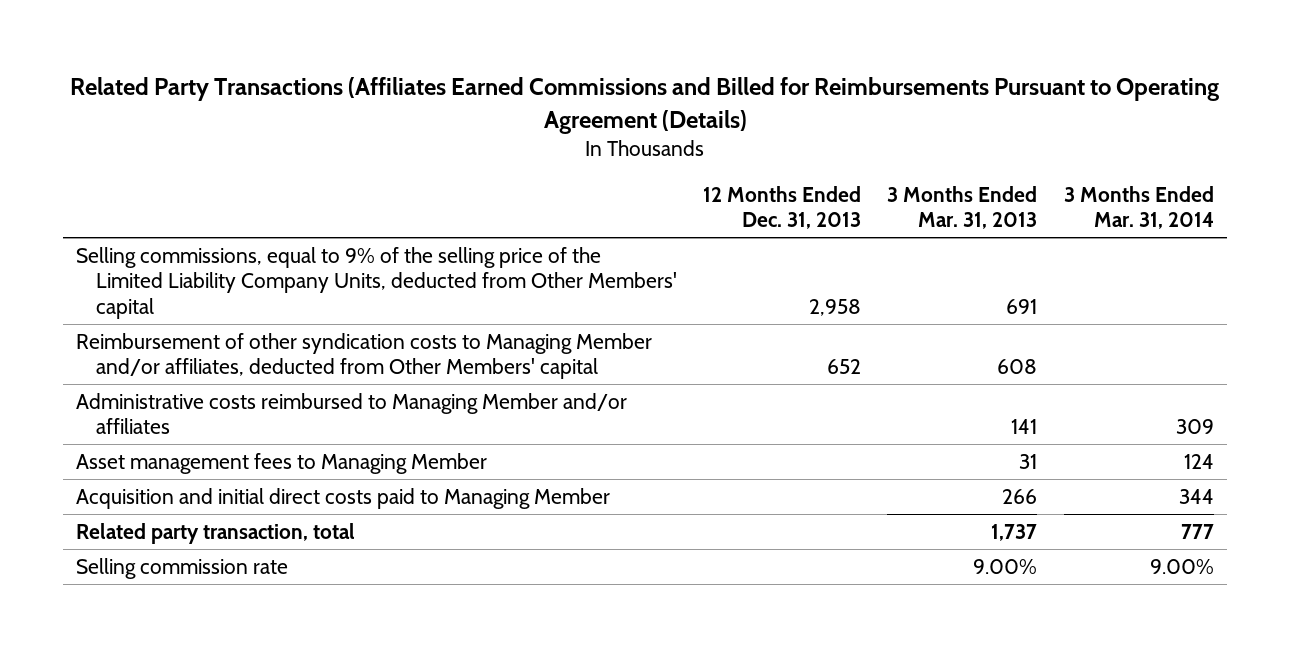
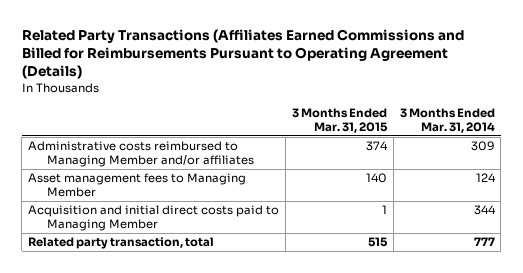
- | 12 Months Ended Dec. 31, 2013 | 3 Months Ended Mar. 31, 2013 | 3 Months Ended Mar. 31, 2014
+ | 3 Months Ended Mar. 31, 2015 | 3 Months Ended Mar. 31, 2014
- Selling commissions, equal to 9% of the selling price of the Limited Liability Company Units, deducted from Other Members' capital | 2,958 | 691 |
- Reimbursement of other syndication costs to Managing Member and/or affiliates, deducted from Other Members' capital | 652 | 608 |
- Selling commission rate | | 9.00% | 9.00%

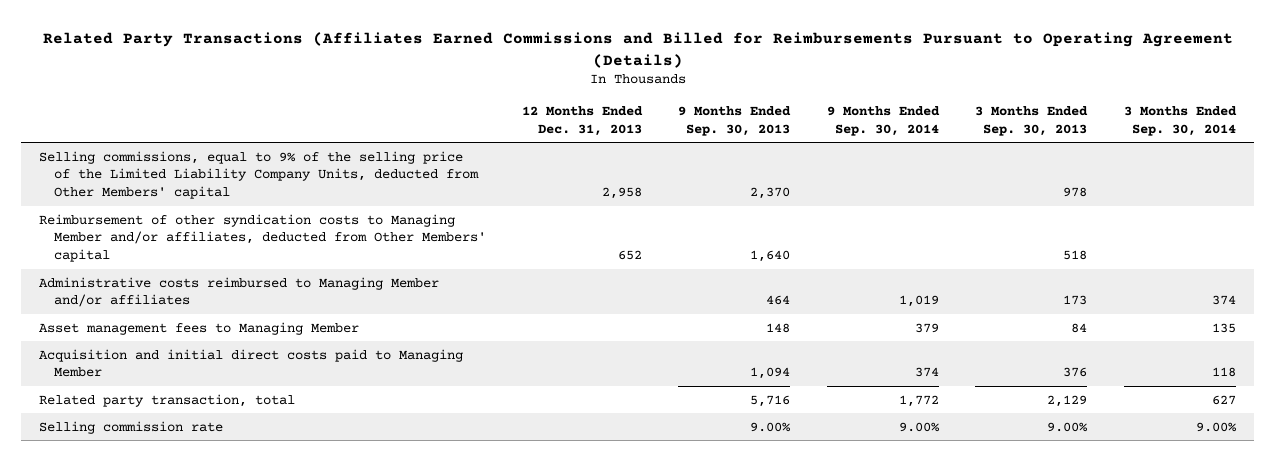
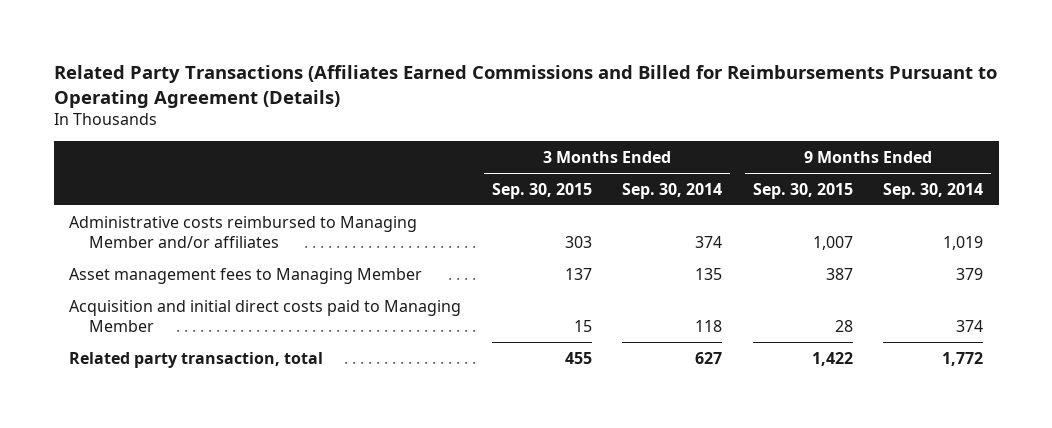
- | 12 Months Ended Dec. 31, 2013 | 9 Months Ended Sep. 30, 2013 | 9 Months Ended Sep. 30, 2014 | 3 Months Ended Sep. 30, 2013 | 3 Months Ended Sep. 30, 2014
+ | 3 Months Ended Sep. 30, 2015 | 3 Months Ended Sep. 30, 2014 | 9 Months Ended Sep. 30, 2015 | 9 Months Ended Sep. 30, 2014
- Selling commissions, equal to 9% of the selling price of the Limited Liability Company Units, deducted from Other Members' capital | 2,958 | 2,370 | | 978 |
- Reimbursement of other syndication costs to Managing Member and/or affiliates, deducted from Other Members' capital | 652 | 1,640 | | 518 |
- Selling commission rate | | 9.00% | 9.00% | 9.00% | 9.00%

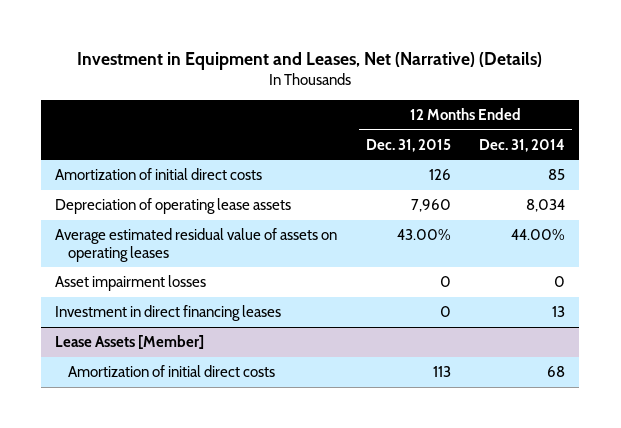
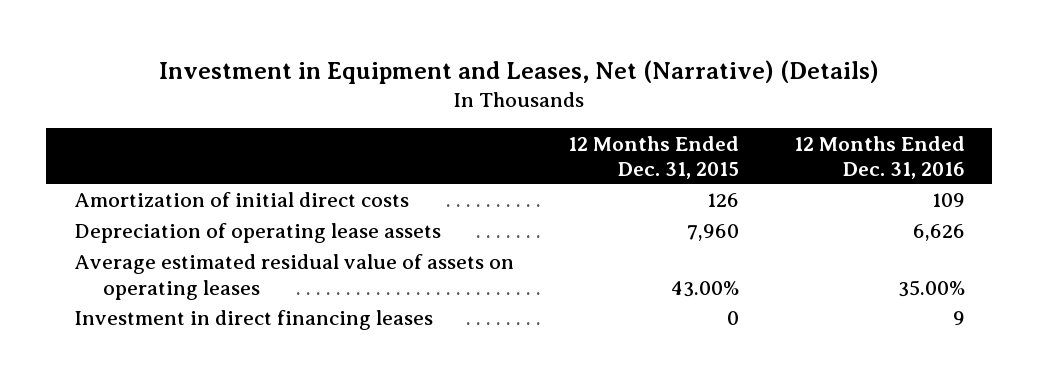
- | 12 Months Ended Dec. 31, 2015 | 12 Months Ended Dec. 31, 2014
+ | 12 Months Ended Dec. 31, 2015 | 12 Months Ended Dec. 31, 2016
- Asset impairment losses | 0 | 0
- Lease Assets [Member]
- Amortization of initial direct costs | 113 | 68

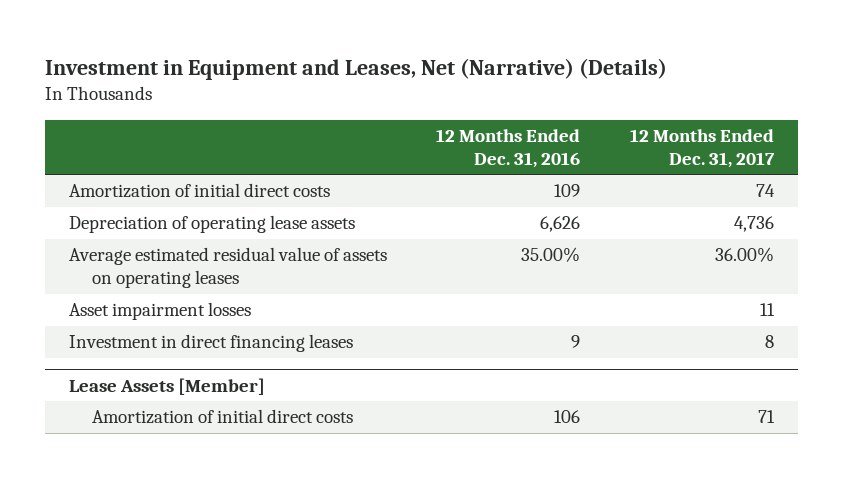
- | 12 Months Ended Dec. 31, 2015 | 12 Months Ended Dec. 31, 2016
+ | 12 Months Ended Dec. 31, 2016 | 12 Months Ended Dec. 31, 2017
+ Asset impairment losses | | 11
+ Lease Assets [Member]
+ Amortization of initial direct costs | 106 | 71

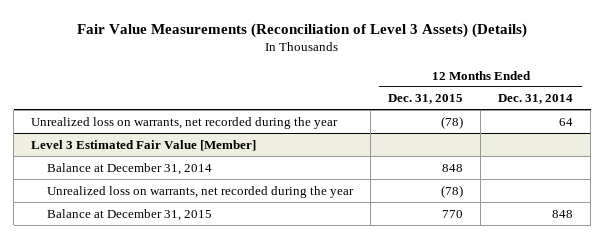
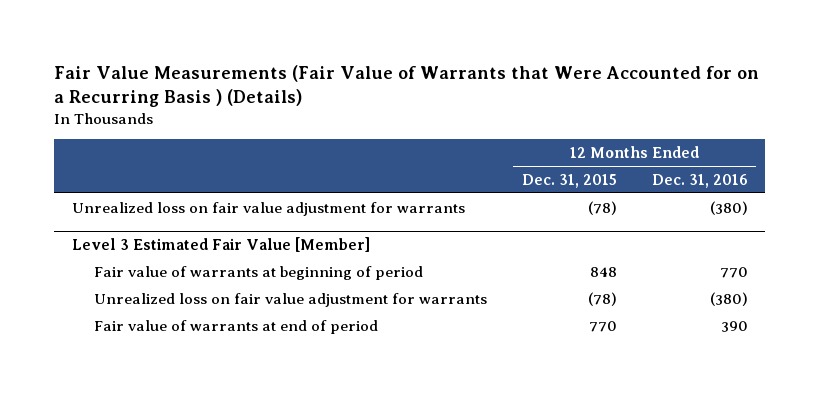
- Fair Value Measurements (Reconciliation of Level 3 Assets) (Details)
+ Fair Value Measurements (Fair Value of Warrants that Were Accounted for on a Recurring Basis ) (Details)
- | 12 Months Ended Dec. 31, 2015 | 12 Months Ended Dec. 31, 2014
+ | 12 Months Ended Dec. 31, 2015 | 12 Months Ended Dec. 31, 2016
- Unrealized loss on warrants, net recorded during the year | (78) | 64
+ Unrealized loss on fair value adjustment for warrants | (78) | (380)
@ Level 3 Estimated Fair Value [Member]
- Balance at December 31, 2014 | 848 |
- Unrealized loss on warrants, net recorded during the year | (78) |
- Balance at December 31, 2015 | 770 | 848
+ Fair value of warrants at beginning of period | 848 | 770
+ Unrealized loss on fair value adjustment for warrants | (78) | (380)
+ Fair value of warrants at end of period | 770 | 390

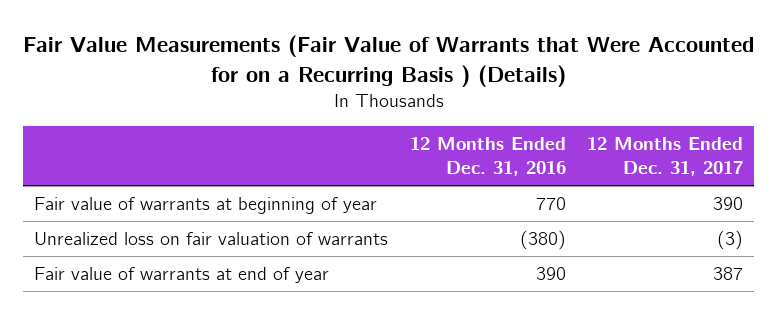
- | 12 Months Ended Dec. 31, 2015 | 12 Months Ended Dec. 31, 2016
+ | 12 Months Ended Dec. 31, 2016 | 12 Months Ended Dec. 31, 2017
- Unrealized loss on fair value adjustment for warrants | (78) | (380)
- Level 3 Estimated Fair Value [Member]
- Fair value of warrants at beginning of period | 848 | 770
- Unrealized loss on fair value adjustment for warrants | (78) | (380)
- Fair value of warrants at end of period | 770 | 390
+ Fair value of warrants at beginning of year | 770 | 390
+ Unrealized loss on fair valuation of warrants | (380) | (3)
+ Fair value of warrants at end of year | 390 | 387

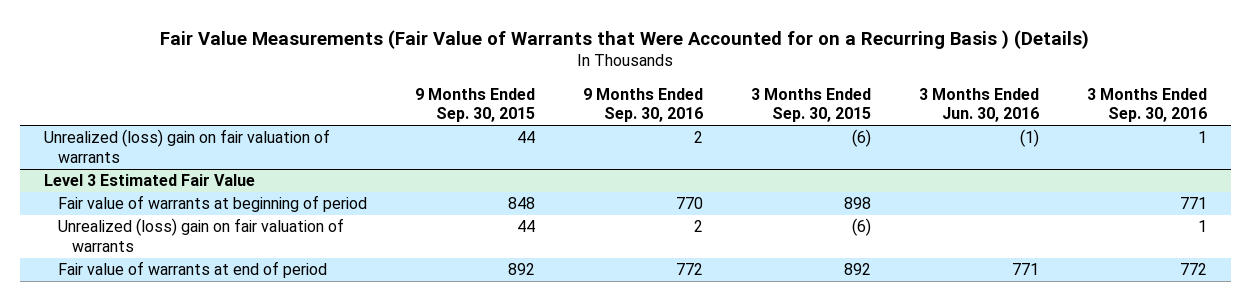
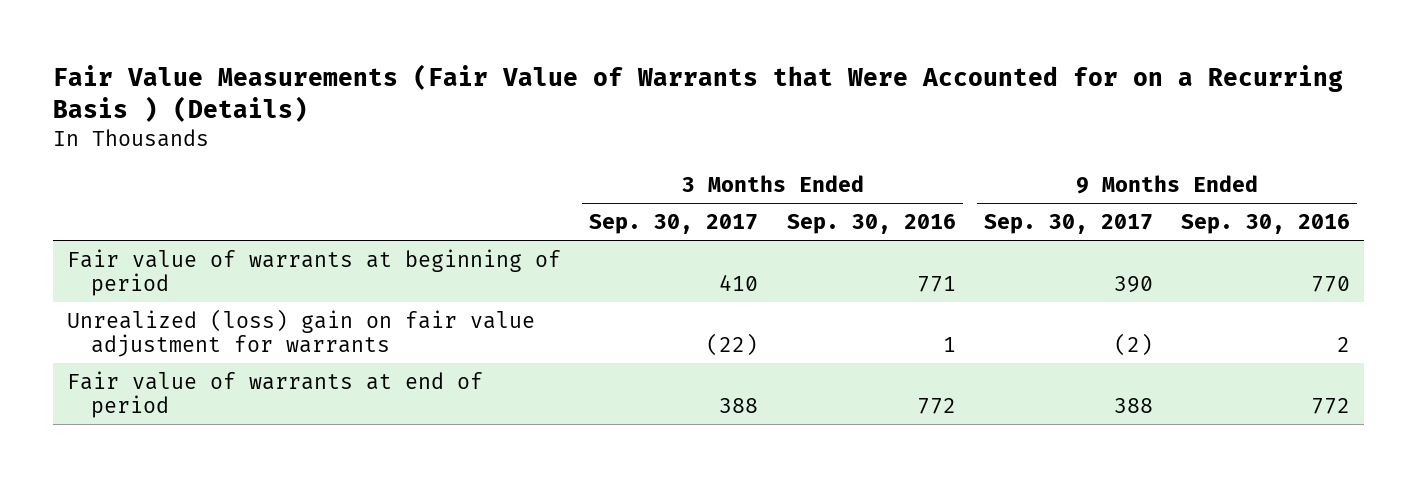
- | 9 Months Ended Sep. 30, 2015 | 9 Months Ended Sep. 30, 2016 | 3 Months Ended Sep. 30, 2015 | 3 Months Ended Jun. 30, 2016 | 3 Months Ended Sep. 30, 2016
+ | 3 Months Ended Sep. 30, 2017 | 3 Months Ended Sep. 30, 2016 | 9 Months Ended Sep. 30, 2017 | 9 Months Ended Sep. 30, 2016
- Unrealized (loss) gain on fair valuation of warrants | 44 | 2 | (6) | (1) | 1
- Level 3 Estimated Fair Value
- Unrealized (loss) gain on fair valuation of warrants | 44 | 2 | (6) | | 1
+ Unrealized (loss) gain on fair value adjustment for warrants | (22) | 1 | (2) | 2

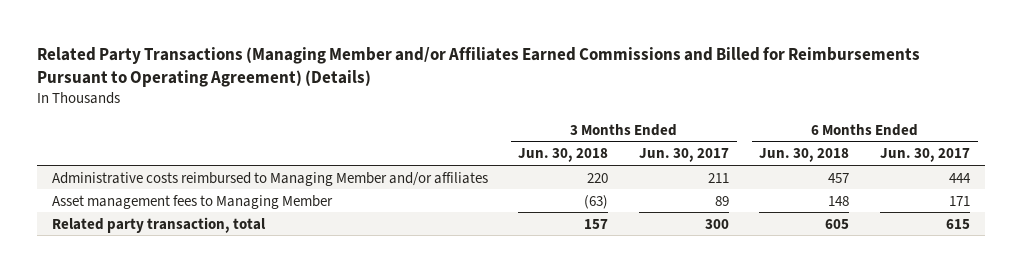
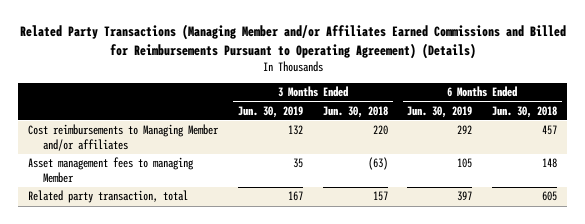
- | 3 Months Ended Jun. 30, 2018 | 3 Months Ended Jun. 30, 2017 | 6 Months Ended Jun. 30, 2018 | 6 Months Ended Jun. 30, 2017
+ | 3 Months Ended Jun. 30, 2019 | 3 Months Ended Jun. 30, 2018 | 6 Months Ended Jun. 30, 2019 | 6 Months Ended Jun. 30, 2018
- Administrative costs reimbursed to Managing Member and/or affiliates | 220 | 211 | 457 | 444
- Asset management fees to Managing Member | (63) | 89 | 148 | 171
+ Cost reimbursements to Managing Member and/or affiliates | 132 | 220 | 292 | 457
+ Asset management fees to managing Member | 35 | (63) | 105 | 148

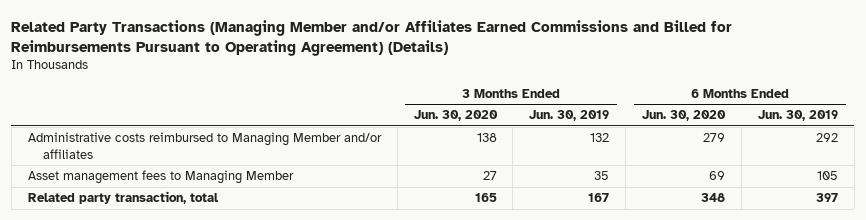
- | 3 Months Ended Jun. 30, 2019 | 3 Months Ended Jun. 30, 2018 | 6 Months Ended Jun. 30, 2019 | 6 Months Ended Jun. 30, 2018
+ | 3 Months Ended Jun. 30, 2020 | 3 Months Ended Jun. 30, 2019 | 6 Months Ended Jun. 30, 2020 | 6 Months Ended Jun. 30, 2019
- Cost reimbursements to Managing Member and/or affiliates | 132 | 220 | 292 | 457
- Asset management fees to managing Member | 35 | (63) | 105 | 148
+ Administrative costs reimbursed to Managing Member and/or affiliates | 138 | 132 | 279 | 292
+ Asset management fees to Managing Member | 27 | 35 | 69 | 105

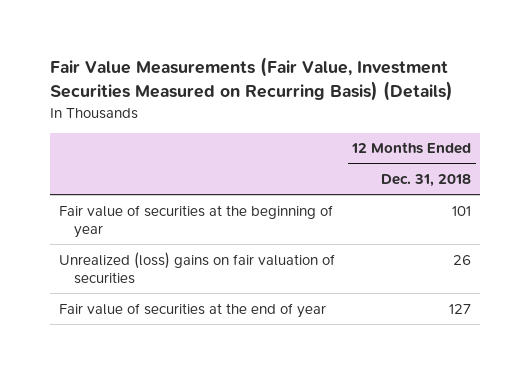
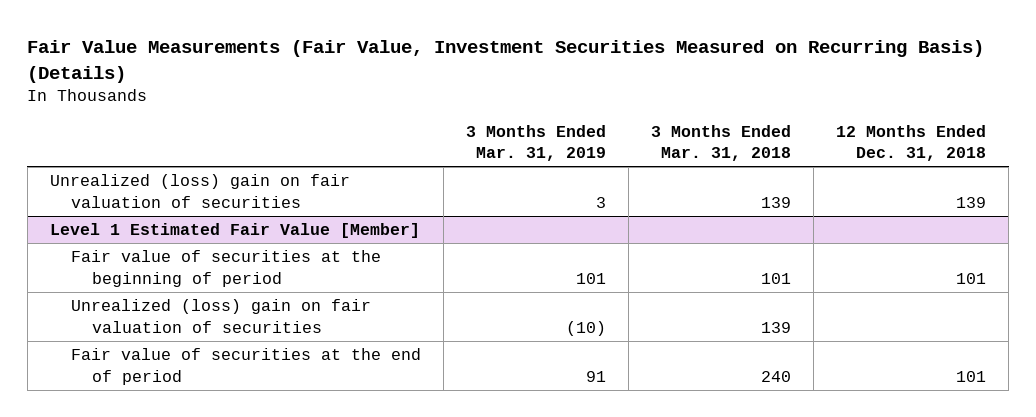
- | 12 Months Ended Dec. 31, 2018
+ | 3 Months Ended Mar. 31, 2019 | 3 Months Ended Mar. 31, 2018 | 12 Months Ended Dec. 31, 2018
- Fair value of securities at the beginning of year | 101
- Unrealized (loss) gains on fair valuation of securities | 26
- Fair value of securities at the end of year | 127
+ Unrealized (loss) gain on fair valuation of securities | 3 | 139 | 139
+ Level 1 Estimated Fair Value [Member]
+ Fair value of securities at the beginning of period | 101 | 101 | 101
+ Unrealized (loss) gain on fair valuation of securities | (10) | 139 |
+ Fair value of securities at the end of period | 91 | 240 | 101

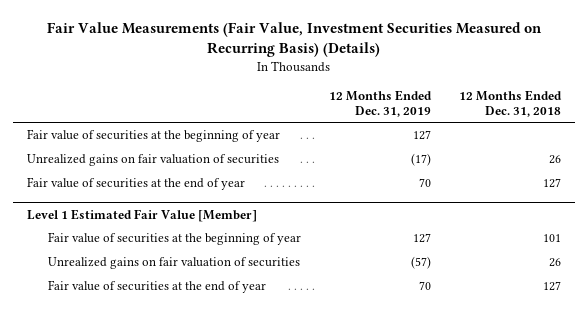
- | 3 Months Ended Mar. 31, 2019 | 3 Months Ended Mar. 31, 2018 | 12 Months Ended Dec. 31, 2018
+ | 12 Months Ended Dec. 31, 2019 | 12 Months Ended Dec. 31, 2018
- Unrealized (loss) gain on fair valuation of securities | 3 | 139 | 139
+ Fair value of securities at the beginning of year | 127 |
+ Unrealized gains on fair valuation of securities | (17) | 26
+ Fair value of securities at the end of year | 70 | 127
@ Level 1 Estimated Fair Value [Member]
- Fair value of securities at the beginning of period | 101 | 101 | 101
- Unrealized (loss) gain on fair valuation of securities | (10) | 139 |
- Fair value of securities at the end of period | 91 | 240 | 101
+ Fair value of securities at the beginning of year | 127 | 101
+ Unrealized gains on fair valuation of securities | (57) | 26
+ Fair value of securities at the end of year | 70 | 127

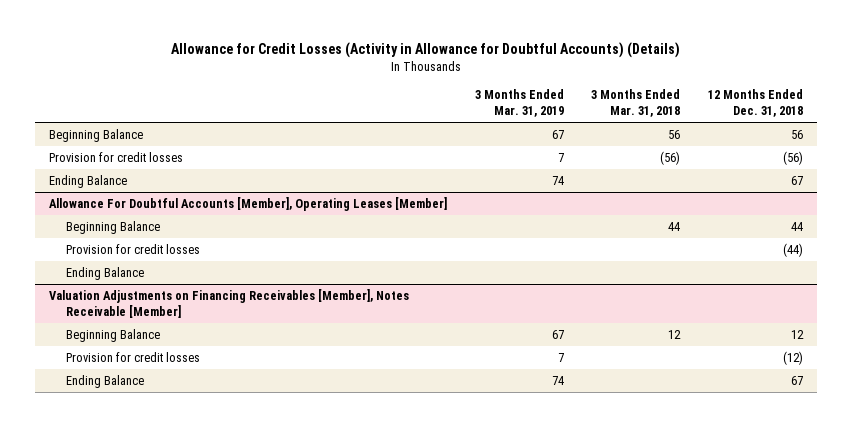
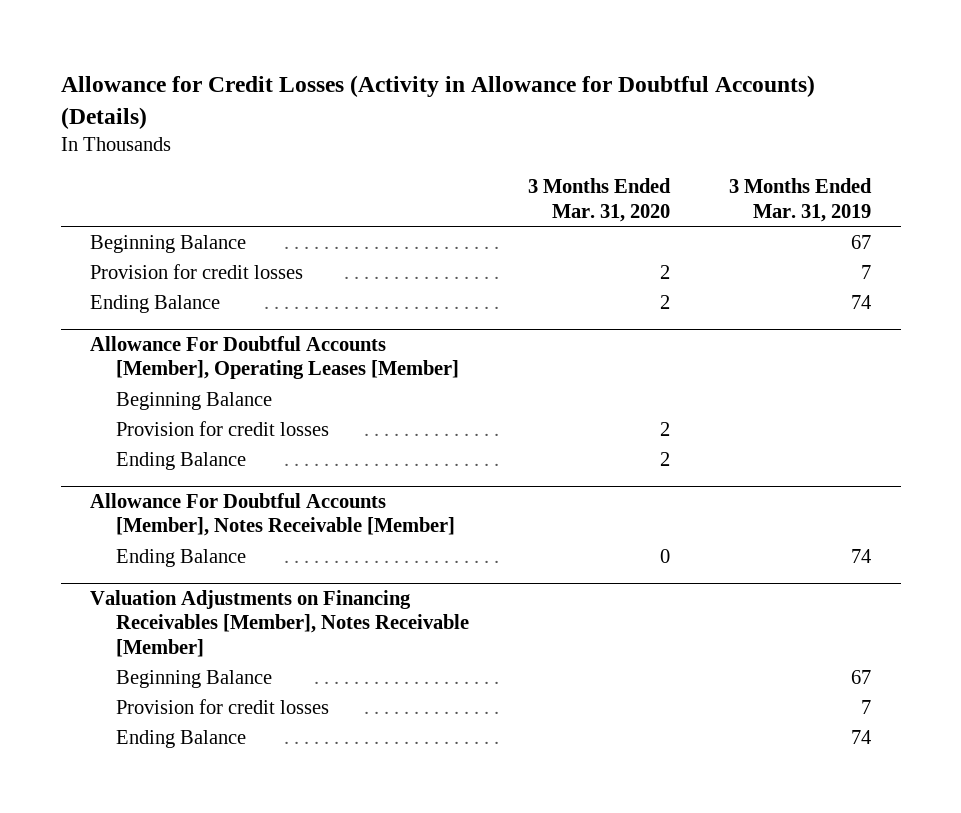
- | 3 Months Ended Mar. 31, 2019 | 3 Months Ended Mar. 31, 2018 | 12 Months Ended Dec. 31, 2018
+ | 3 Months Ended Mar. 31, 2020 | 3 Months Ended Mar. 31, 2019
+ Allowance For Doubtful Accounts [Member], Notes Receivable [Member]
+ Ending Balance | 0 | 74

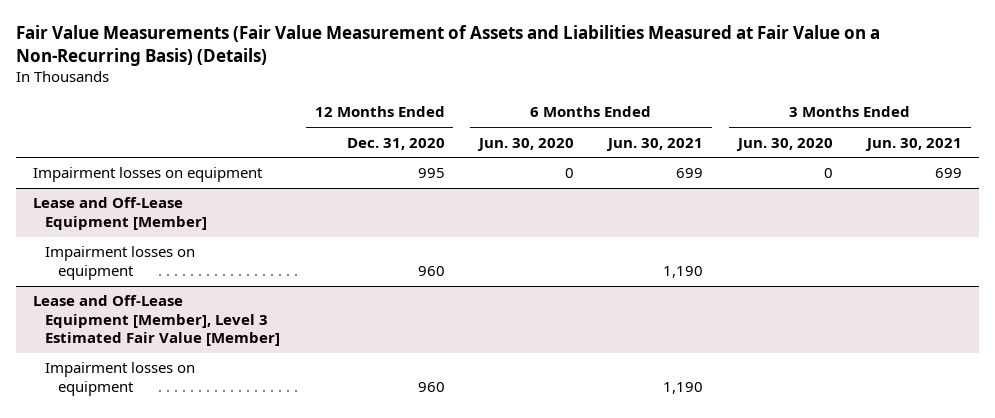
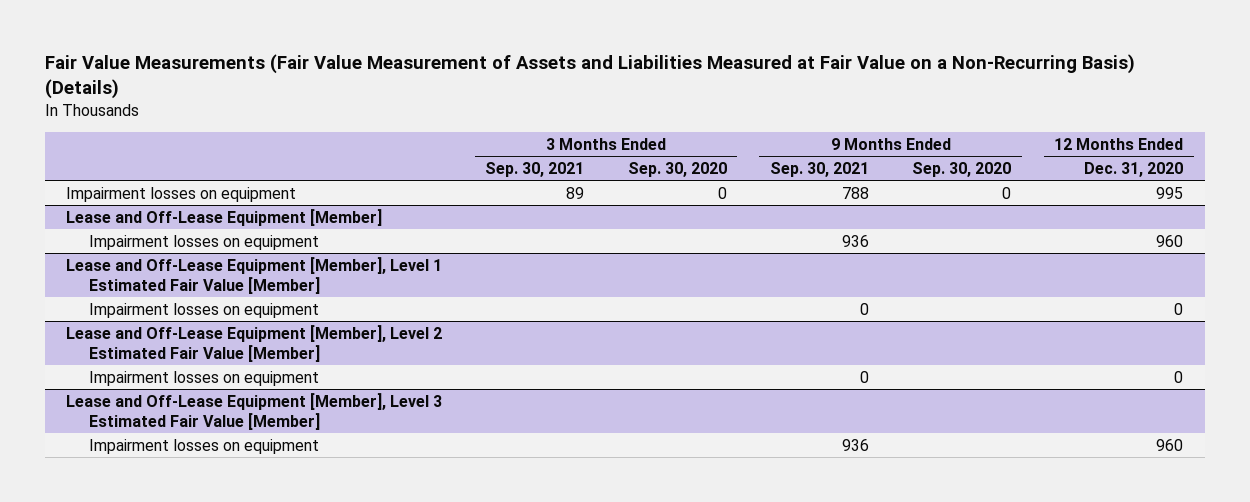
- | 12 Months Ended Dec. 31, 2020 | 6 Months Ended Jun. 30, 2020 | 6 Months Ended Jun. 30, 2021 | 3 Months Ended Jun. 30, 2020 | 3 Months Ended Jun. 30, 2021
+ | 3 Months Ended Sep. 30, 2021 | 3 Months Ended Sep. 30, 2020 | 9 Months Ended Sep. 30, 2021 | 9 Months Ended Sep. 30, 2020 | 12 Months Ended Dec. 31, 2020
+ Lease and Off-Lease Equipment [Member], Level 1 Estimated Fair Value [Member]
+ Impairment losses on equipment | | | 0 | | 0
+ Lease and Off-Lease Equipment [Member], Level 2 Estimated Fair Value [Member]
+ Impairment losses on equipment | | | 0 | | 0

